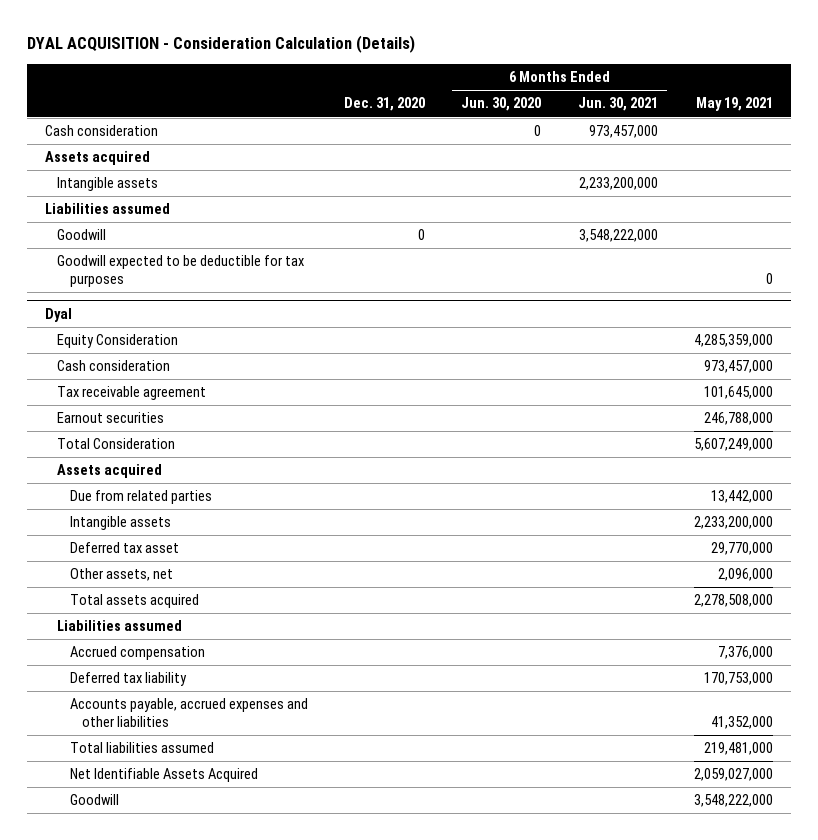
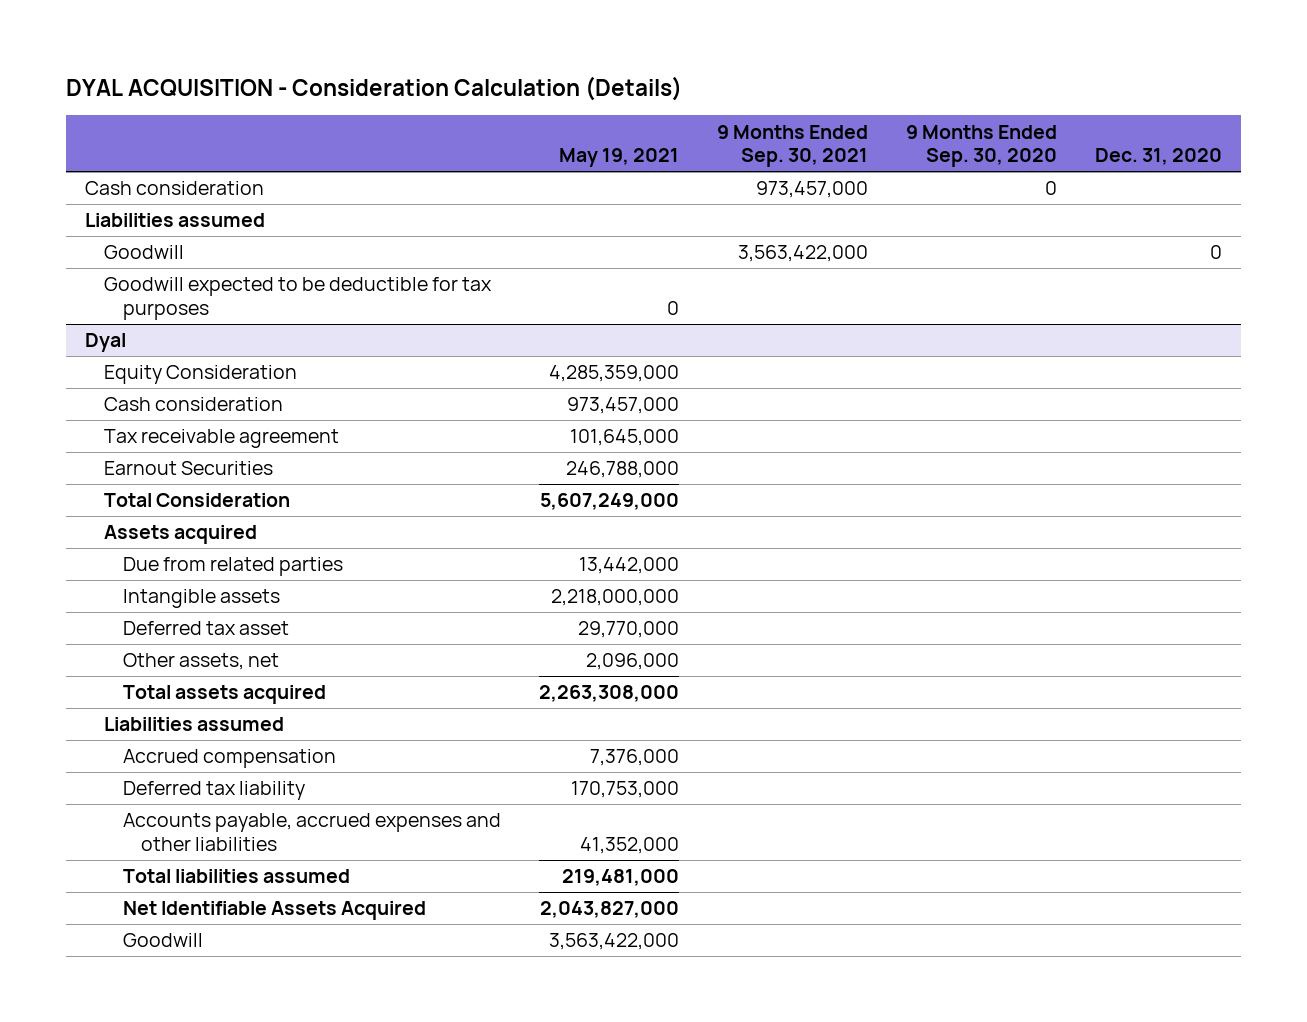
- | Dec. 31, 2020 | 6 Months Ended Jun. 30, 2020 | 6 Months Ended Jun. 30, 2021 | May 19, 2021
+ | May 19, 2021 | 9 Months Ended Sep. 30, 2021 | 9 Months Ended Sep. 30, 2020 | Dec. 31, 2020
- Assets acquired
- Intangible assets | | | 2,233,200,000 |
@ Dyal
- Earnout securities | | | | 246,788,000
+ Earnout Securities | 246,788,000 | | |
- Intangible assets | | | | 2,233,200,000
+ Intangible assets | 2,218,000,000 | | |
- Total assets acquired | | | | 2,278,508,000
+ Total assets acquired | 2,263,308,000 | | |
- Net Identifiable Assets Acquired | | | | 2,059,027,000
- Goodwill | | | | 3,548,222,000
+ Net Identifiable Assets Acquired | 2,043,827,000 | | |
+ Goodwill | 3,563,422,000 | | |

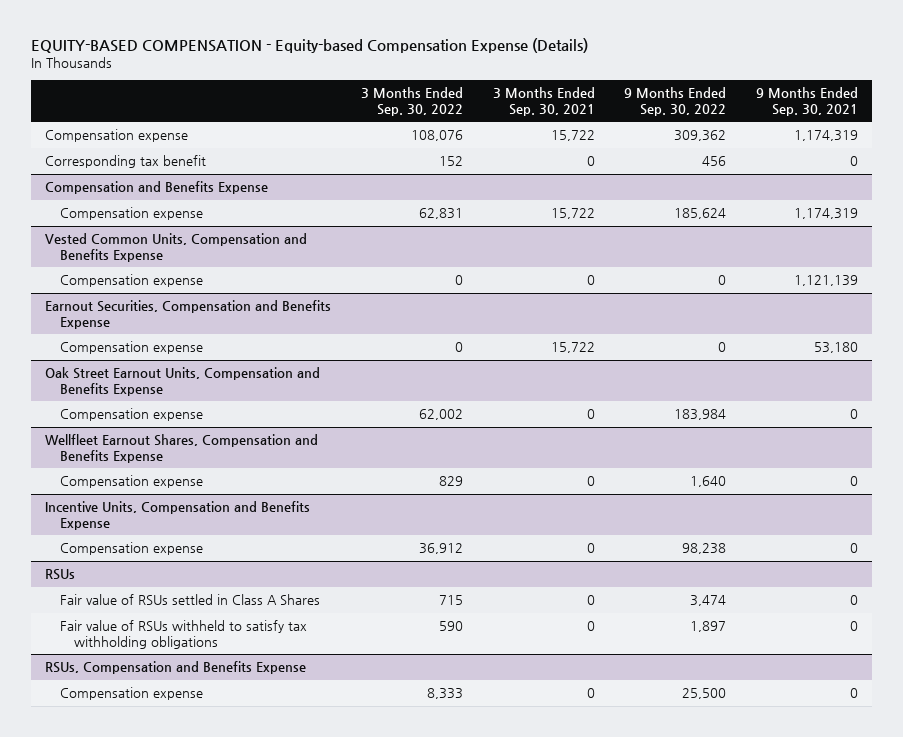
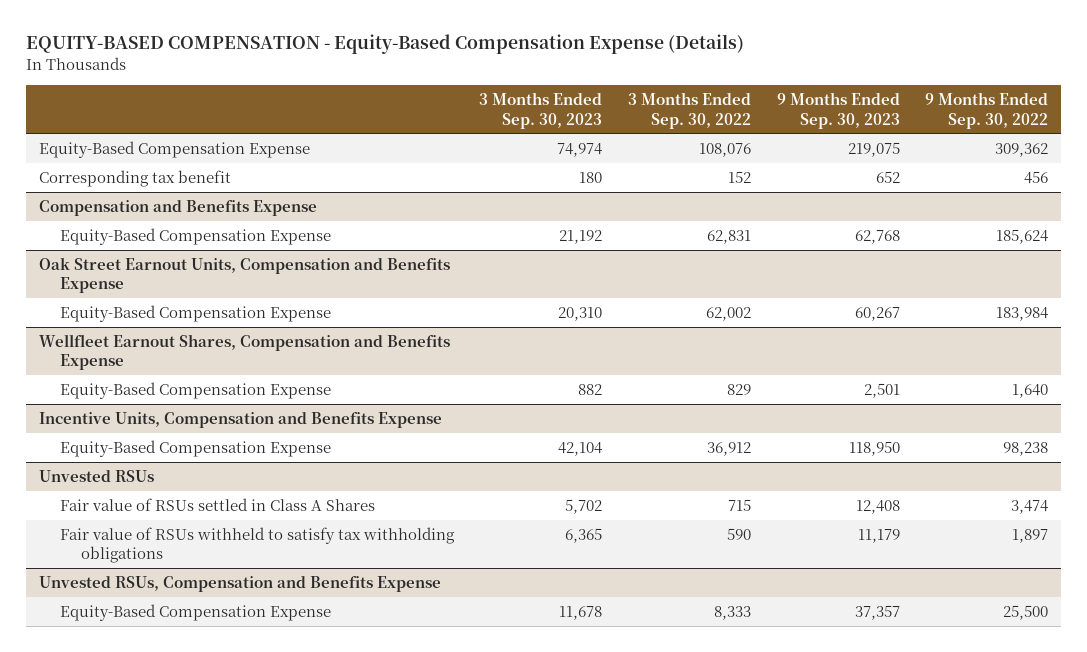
- EQUITY-BASED COMPENSATION - Equity-based Compensation Expense (Details)
+ EQUITY-BASED COMPENSATION - Equity-Based Compensation Expense (Details)
- | 3 Months Ended Sep. 30, 2022 | 3 Months Ended Sep. 30, 2021 | 9 Months Ended Sep. 30, 2022 | 9 Months Ended Sep. 30, 2021
+ | 3 Months Ended Sep. 30, 2023 | 3 Months Ended Sep. 30, 2022 | 9 Months Ended Sep. 30, 2023 | 9 Months Ended Sep. 30, 2022
- Compensation expense | 108,076 | 15,722 | 309,362 | 1,174,319
+ Equity-Based Compensation Expense | 74,974 | 108,076 | 219,075 | 309,362
@ Compensation and Benefits Expense
- Compensation expense | 62,831 | 15,722 | 185,624 | 1,174,319
- Vested Common Units, Compensation and Benefits Expense
- Compensation expense | 0 | 0 | 0 | 1,121,139
- Earnout Securities, Compensation and Benefits Expense
- Compensation expense | 0 | 15,722 | 0 | 53,180
@ Compensation and Benefits Expense
+ Equity-Based Compensation Expense | 21,192 | 62,831 | 62,768 | 185,624
@ Oak Street Earnout Units, Compensation and Benefits Expense
- Compensation expense | 62,002 | 0 | 183,984 | 0
+ Equity-Based Compensation Expense | 20,310 | 62,002 | 60,267 | 183,984
@ Wellfleet Earnout Shares, Compensation and Benefits Expense
- Compensation expense | 829 | 0 | 1,640 | 0
+ Equity-Based Compensation Expense | 882 | 829 | 2,501 | 1,640
@ Incentive Units, Compensation and Benefits Expense
- Compensation expense | 36,912 | 0 | 98,238 | 0
- RSUs
@ Incentive Units, Compensation and Benefits Expense
+ Equity-Based Compensation Expense | 42,104 | 36,912 | 118,950 | 98,238
+ Unvested RSUs
- RSUs, Compensation and Benefits Expense
- Compensation expense | 8,333 | 0 | 25,500 | 0
+ Unvested RSUs, Compensation and Benefits Expense
+ Equity-Based Compensation Expense | 11,678 | 8,333 | 37,357 | 25,500

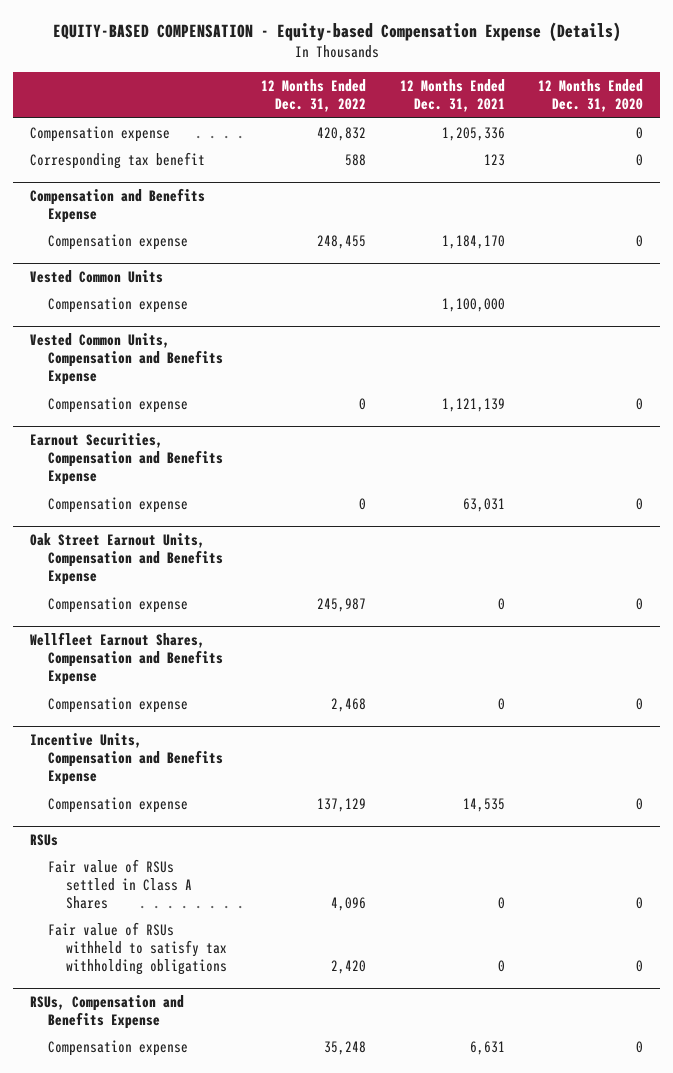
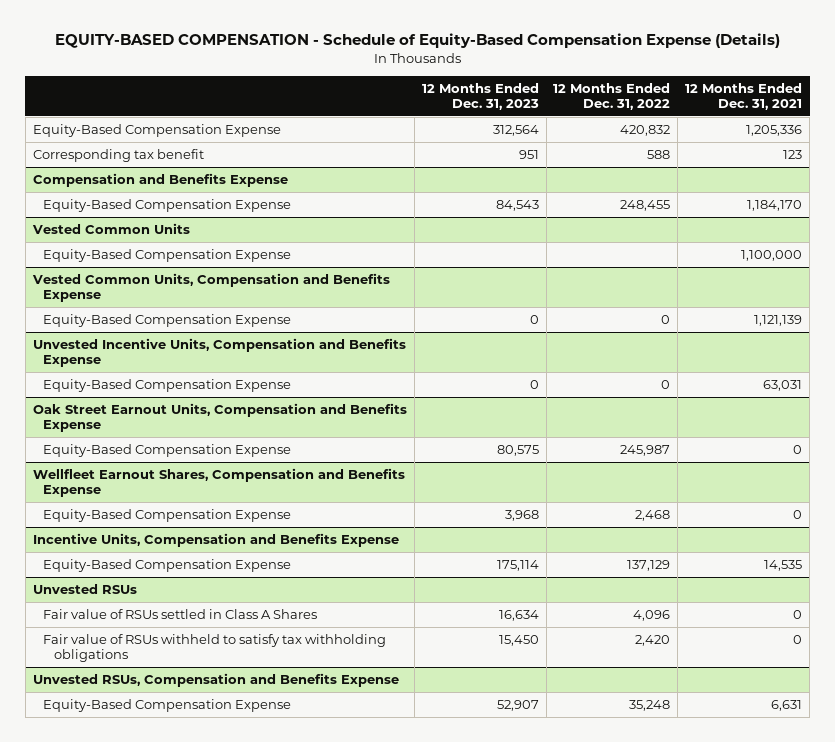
- EQUITY-BASED COMPENSATION - Equity-based Compensation Expense (Details)
+ EQUITY-BASED COMPENSATION - Schedule of Equity-Based Compensation Expense (Details)
- | 12 Months Ended Dec. 31, 2022 | 12 Months Ended Dec. 31, 2021 | 12 Months Ended Dec. 31, 2020
+ | 12 Months Ended Dec. 31, 2023 | 12 Months Ended Dec. 31, 2022 | 12 Months Ended Dec. 31, 2021
- Compensation expense | 420,832 | 1,205,336 | 0
+ Equity-Based Compensation Expense | 312,564 | 420,832 | 1,205,336
@ Compensation and Benefits Expense
- Compensation expense | 248,455 | 1,184,170 | 0
+ Equity-Based Compensation Expense | 84,543 | 248,455 | 1,184,170
@ Vested Common Units
- Compensation expense | | 1,100,000 |
+ Equity-Based Compensation Expense | | | 1,100,000
@ Vested Common Units, Compensation and Benefits Expense
- Compensation expense | 0 | 1,121,139 | 0
- Earnout Securities, Compensation and Benefits Expense
- Compensation expense | 0 | 63,031 | 0
@ Vested Common Units, Compensation and Benefits Expense
+ Equity-Based Compensation Expense | 0 | 0 | 1,121,139
+ Unvested Incentive Units, Compensation and Benefits Expense
+ Equity-Based Compensation Expense | 0 | 0 | 63,031
@ Oak Street Earnout Units, Compensation and Benefits Expense
- Compensation expense | 245,987 | 0 | 0
+ Equity-Based Compensation Expense | 80,575 | 245,987 | 0
@ Wellfleet Earnout Shares, Compensation and Benefits Expense
- Compensation expense | 2,468 | 0 | 0
+ Equity-Based Compensation Expense | 3,968 | 2,468 | 0
@ Incentive Units, Compensation and Benefits Expense
- Compensation expense | 137,129 | 14,535 | 0
- RSUs
@ Incentive Units, Compensation and Benefits Expense
+ Equity-Based Compensation Expense | 175,114 | 137,129 | 14,535
+ Unvested RSUs
- RSUs, Compensation and Benefits Expense
- Compensation expense | 35,248 | 6,631 | 0
+ Unvested RSUs, Compensation and Benefits Expense
+ Equity-Based Compensation Expense | 52,907 | 35,248 | 6,631

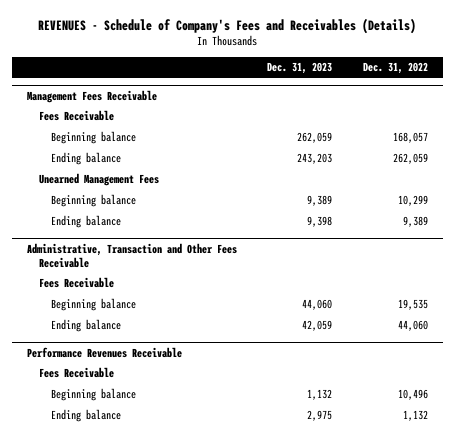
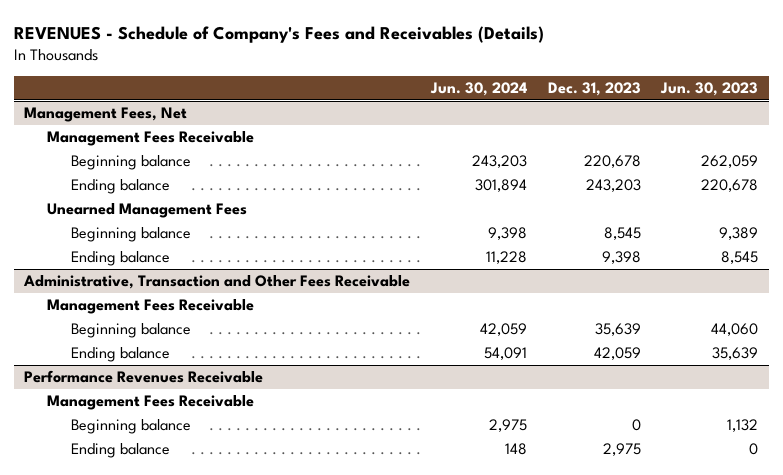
- | Dec. 31, 2023 | Dec. 31, 2022
+ | Jun. 30, 2024 | Dec. 31, 2023 | Jun. 30, 2023
- Management Fees Receivable
- Fees Receivable
- Beginning balance | 262,059 | 168,057
+ Management Fees, Net
+ Management Fees Receivable
+ Beginning balance | 243,203 | 220,678 | 262,059
- Beginning balance | 9,389 | 10,299
+ Beginning balance | 9,398 | 8,545 | 9,389
@ Administrative, Transaction and Other Fees Receivable
- Fees Receivable
- Beginning balance | 44,060 | 19,535
+ Management Fees Receivable
+ Beginning balance | 42,059 | 35,639 | 44,060
@ Performance Revenues Receivable
- Fees Receivable
- Beginning balance | 1,132 | 10,496
+ Management Fees Receivable
+ Beginning balance | 2,975 | 0 | 1,132

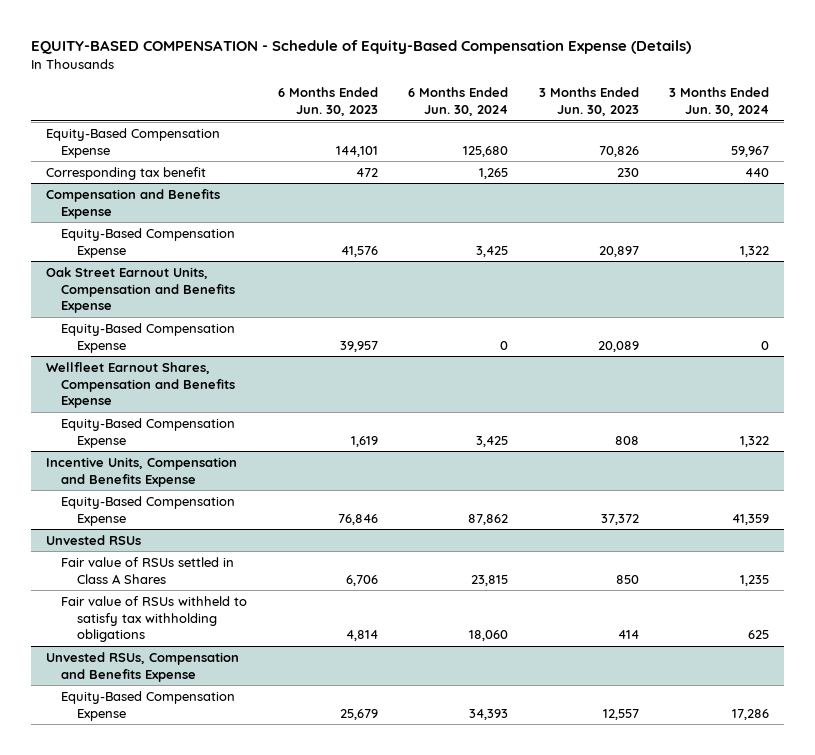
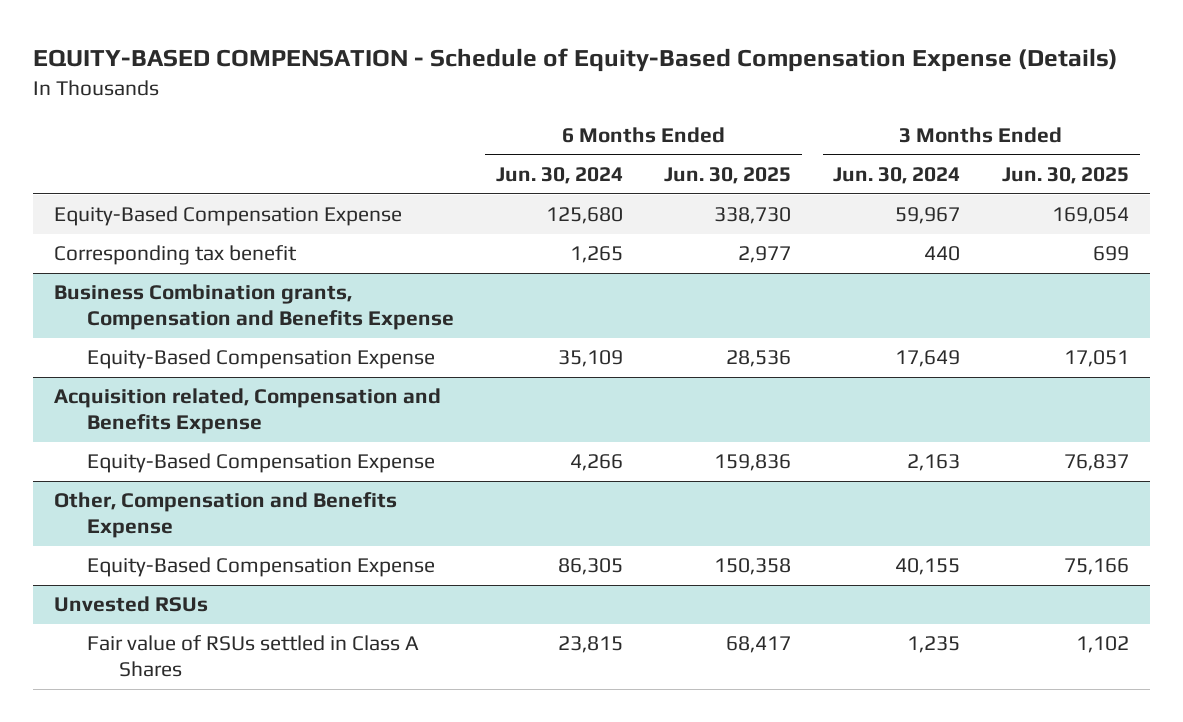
- | 6 Months Ended Jun. 30, 2023 | 6 Months Ended Jun. 30, 2024 | 3 Months Ended Jun. 30, 2023 | 3 Months Ended Jun. 30, 2024
+ | 6 Months Ended Jun. 30, 2024 | 6 Months Ended Jun. 30, 2025 | 3 Months Ended Jun. 30, 2024 | 3 Months Ended Jun. 30, 2025
- Compensation and Benefits Expense
- Equity-Based Compensation Expense | 41,576 | 3,425 | 20,897 | 1,322
- Oak Street Earnout Units, Compensation and Benefits Expense
- Equity-Based Compensation Expense | 39,957 | 0 | 20,089 | 0
- Wellfleet Earnout Shares, Compensation and Benefits Expense
- Equity-Based Compensation Expense | 1,619 | 3,425 | 808 | 1,322
- Incentive Units, Compensation and Benefits Expense
- Equity-Based Compensation Expense | 76,846 | 87,862 | 37,372 | 41,359
+ Business Combination grants, Compensation and Benefits Expense
+ Equity-Based Compensation Expense | 35,109 | 28,536 | 17,649 | 17,051
+ Acquisition related, Compensation and Benefits Expense
+ Equity-Based Compensation Expense | 4,266 | 159,836 | 2,163 | 76,837
+ Other, Compensation and Benefits Expense
+ Equity-Based Compensation Expense | 86,305 | 150,358 | 40,155 | 75,166
@ Unvested RSUs
- Fair value of RSUs withheld to satisfy tax withholding obligations | 4,814 | 18,060 | 414 | 625
- Unvested RSUs, Compensation and Benefits Expense
- Equity-Based Compensation Expense | 25,679 | 34,393 | 12,557 | 17,286

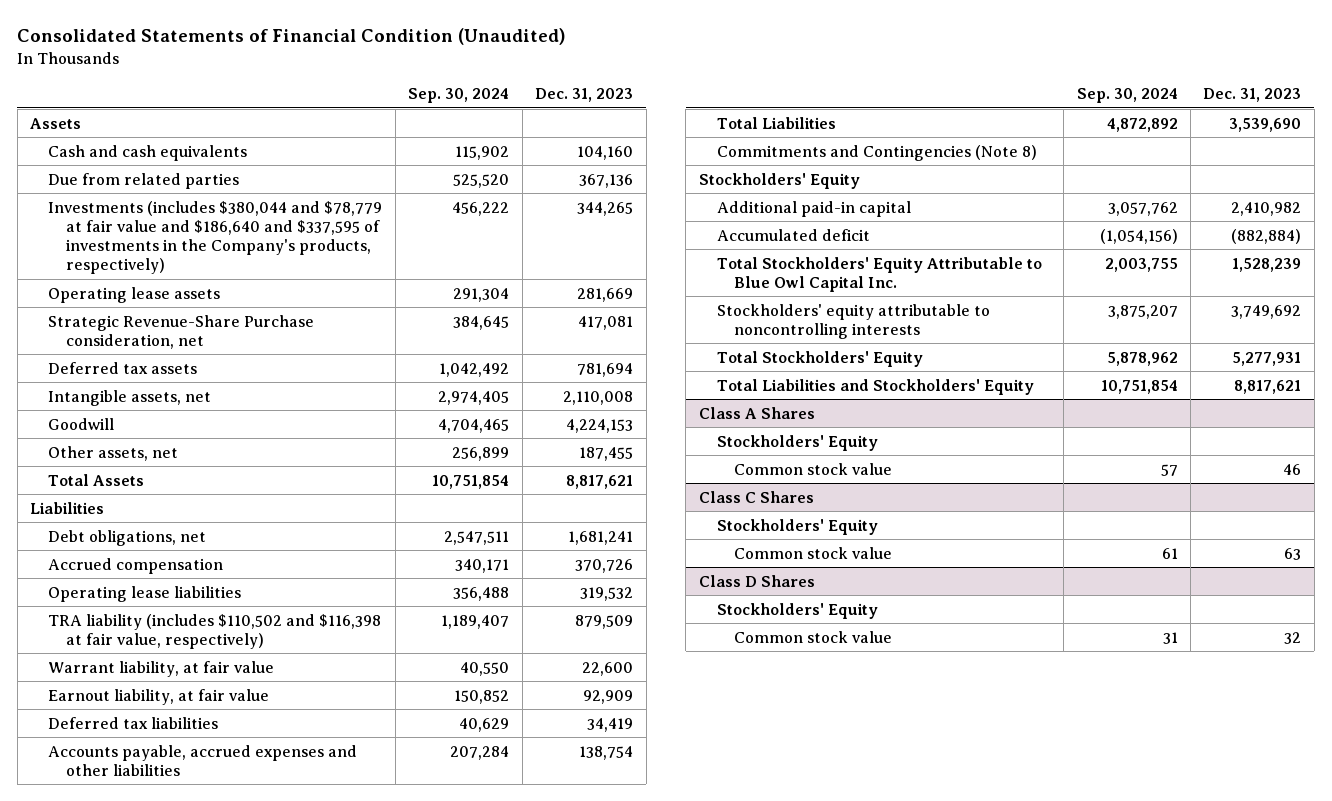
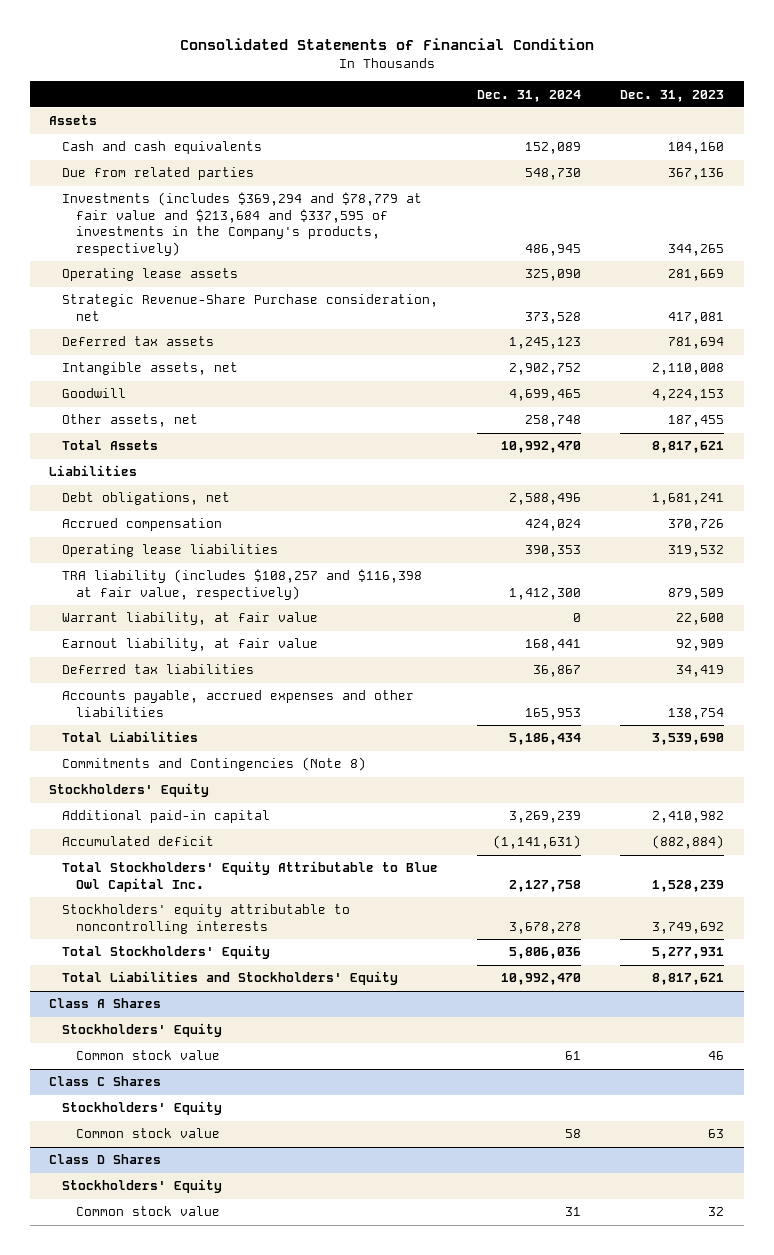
- Consolidated Statements of Financial Condition (Unaudited)
+ Consolidated Statements of Financial Condition
- | Sep. 30, 2024 | Dec. 31, 2023
+ | Dec. 31, 2024 | Dec. 31, 2023
- Investments (includes $380,044 and $78,779 at fair value and $186,640 and $337,595 of investments in the Company's products, respectively) | 456,222 | 344,265
+ Investments (includes $369,294 and $78,779 at fair value and $213,684 and $337,595 of investments in the Company's products, respectively) | 486,945 | 344,265
- TRA liability (includes $110,502 and $116,398 at fair value, respectively) | 1,189,407 | 879,509
+ TRA liability (includes $108,257 and $116,398 at fair value, respectively) | 1,412,300 | 879,509

